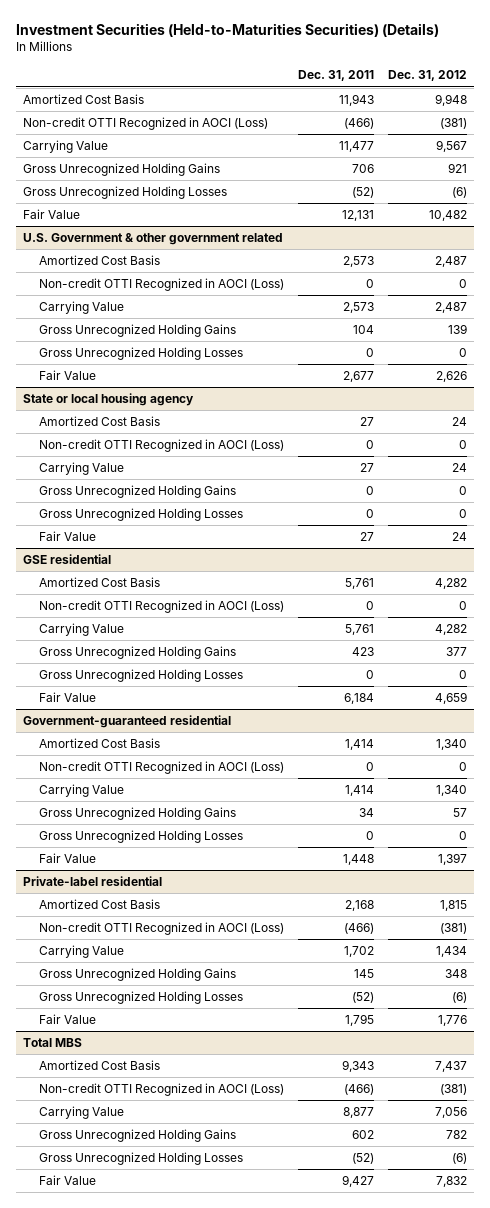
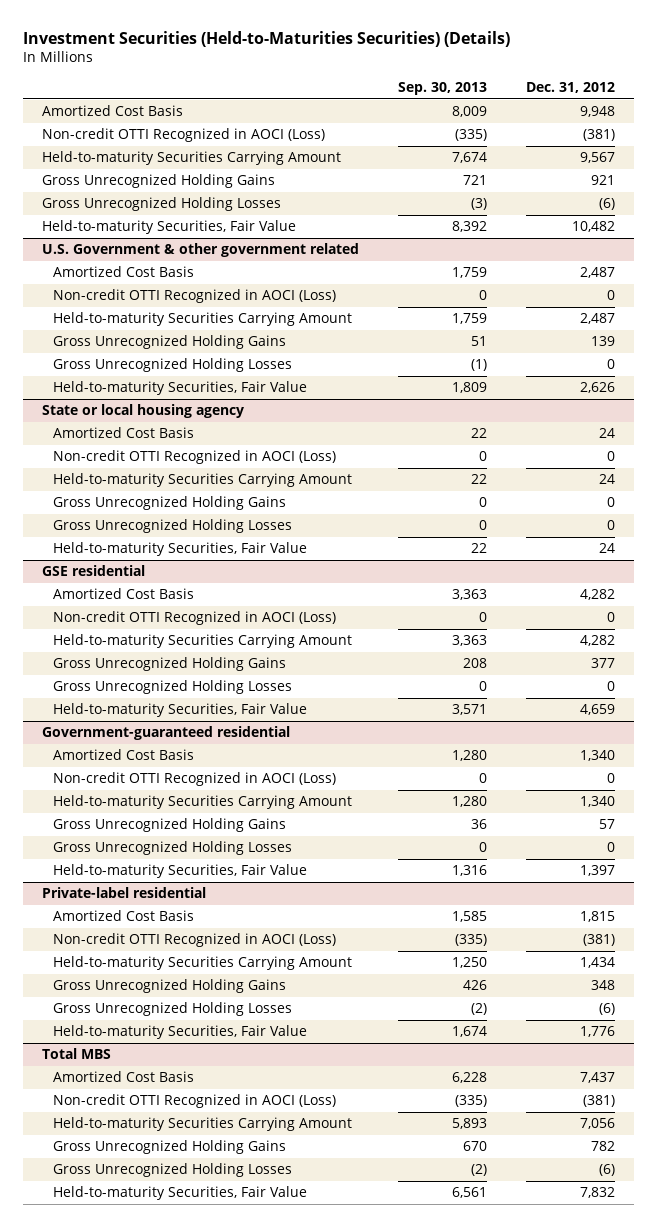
- | Dec. 31, 2011 | Dec. 31, 2012
+ | Sep. 30, 2013 | Dec. 31, 2012
- Carrying Value | 11,477 | 9,567
+ Held-to-maturity Securities Carrying Amount | 7,674 | 9,567
- Fair Value | 12,131 | 10,482
+ Held-to-maturity Securities, Fair Value | 8,392 | 10,482
@ U.S. Government & other government related
- Carrying Value | 2,573 | 2,487
+ Held-to-maturity Securities Carrying Amount | 1,759 | 2,487
- Fair Value | 2,677 | 2,626
+ Held-to-maturity Securities, Fair Value | 1,809 | 2,626
@ State or local housing agency
- Carrying Value | 27 | 24
+ Held-to-maturity Securities Carrying Amount | 22 | 24
- Fair Value | 27 | 24
+ Held-to-maturity Securities, Fair Value | 22 | 24
@ GSE residential
- Carrying Value | 5,761 | 4,282
+ Held-to-maturity Securities Carrying Amount | 3,363 | 4,282
- Fair Value | 6,184 | 4,659
+ Held-to-maturity Securities, Fair Value | 3,571 | 4,659
@ Government-guaranteed residential
- Carrying Value | 1,414 | 1,340
+ Held-to-maturity Securities Carrying Amount | 1,280 | 1,340
- Fair Value | 1,448 | 1,397
+ Held-to-maturity Securities, Fair Value | 1,316 | 1,397
@ Private-label residential
- Carrying Value | 1,702 | 1,434
+ Held-to-maturity Securities Carrying Amount | 1,250 | 1,434
- Fair Value | 1,795 | 1,776
+ Held-to-maturity Securities, Fair Value | 1,674 | 1,776
@ Total MBS
- Carrying Value | 8,877 | 7,056
+ Held-to-maturity Securities Carrying Amount | 5,893 | 7,056
- Fair Value | 9,427 | 7,832
+ Held-to-maturity Securities, Fair Value | 6,561 | 7,832

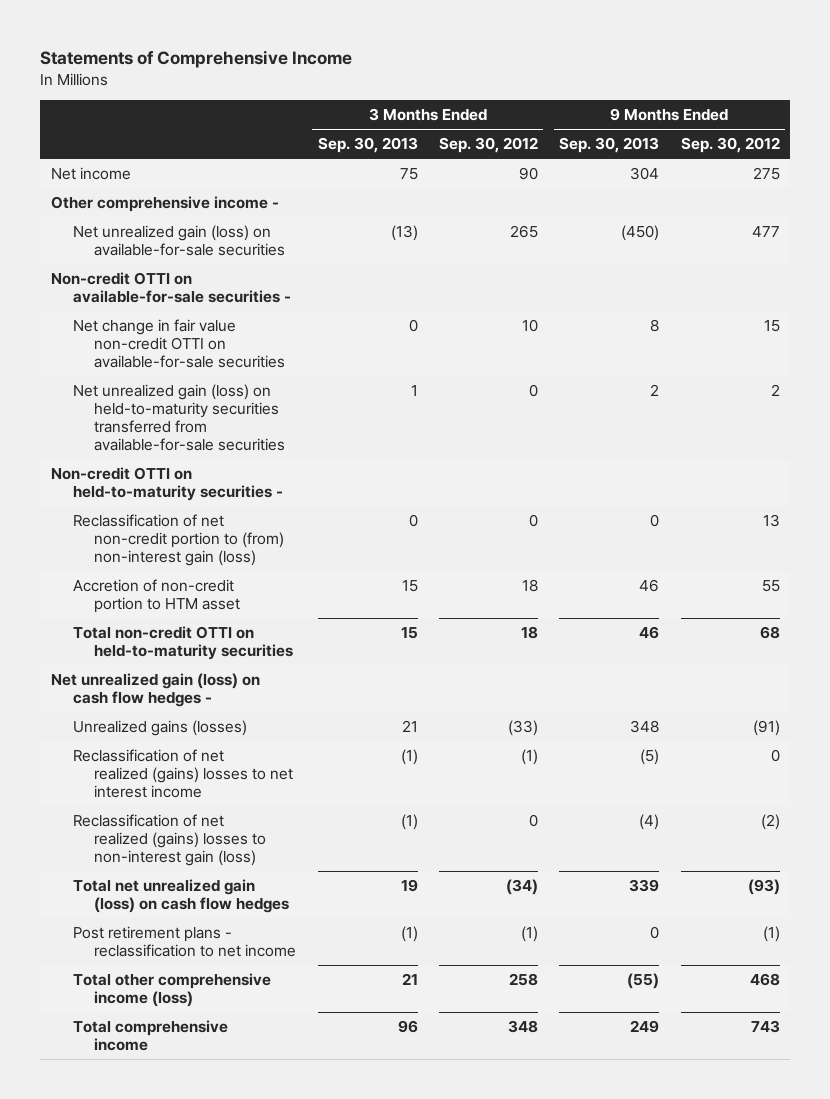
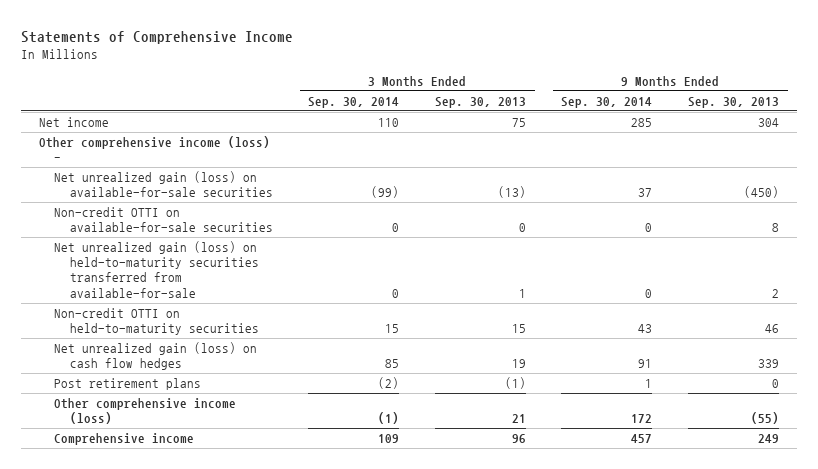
- | 3 Months Ended Sep. 30, 2013 | 3 Months Ended Sep. 30, 2012 | 9 Months Ended Sep. 30, 2013 | 9 Months Ended Sep. 30, 2012
+ | 3 Months Ended Sep. 30, 2014 | 3 Months Ended Sep. 30, 2013 | 9 Months Ended Sep. 30, 2014 | 9 Months Ended Sep. 30, 2013
- Other comprehensive income -
+ Other comprehensive income (loss) -
- Non-credit OTTI on available-for-sale securities -
- Net change in fair value non-credit OTTI on available-for-sale securities | 0 | 10 | 8 | 15
- Net unrealized gain (loss) on held-to-maturity securities transferred from available-for-sale securities | 1 | 0 | 2 | 2
- Non-credit OTTI on held-to-maturity securities -
- Reclassification of net non-credit portion to (from) non-interest gain (loss) | 0 | 0 | 0 | 13
- Accretion of non-credit portion to HTM asset | 15 | 18 | 46 | 55
- Total non-credit OTTI on held-to-maturity securities | 15 | 18 | 46 | 68
- Net unrealized gain (loss) on cash flow hedges -
- Unrealized gains (losses) | 21 | (33) | 348 | (91)
- Reclassification of net realized (gains) losses to net interest income | (1) | (1) | (5) | 0
- Reclassification of net realized (gains) losses to non-interest gain (loss) | (1) | 0 | (4) | (2)
- Total net unrealized gain (loss) on cash flow hedges | 19 | (34) | 339 | (93)
- Post retirement plans - reclassification to net income | (1) | (1) | 0 | (1)
- Total other comprehensive income (loss) | 21 | 258 | (55) | 468
- Total comprehensive income | 96 | 348 | 249 | 743
+ Non-credit OTTI on available-for-sale securities | 0 | 0 | 0 | 8
+ Net unrealized gain (loss) on held-to-maturity securities transferred from available-for-sale | 0 | 1 | 0 | 2
+ Non-credit OTTI on held-to-maturity securities | 15 | 15 | 43 | 46
+ Net unrealized gain (loss) on cash flow hedges | 85 | 19 | 91 | 339
+ Post retirement plans | (2) | (1) | 1 | 0
+ Other comprehensive income (loss) | (1) | 21 | 172 | (55)
+ Comprehensive income | 109 | 96 | 457 | 249

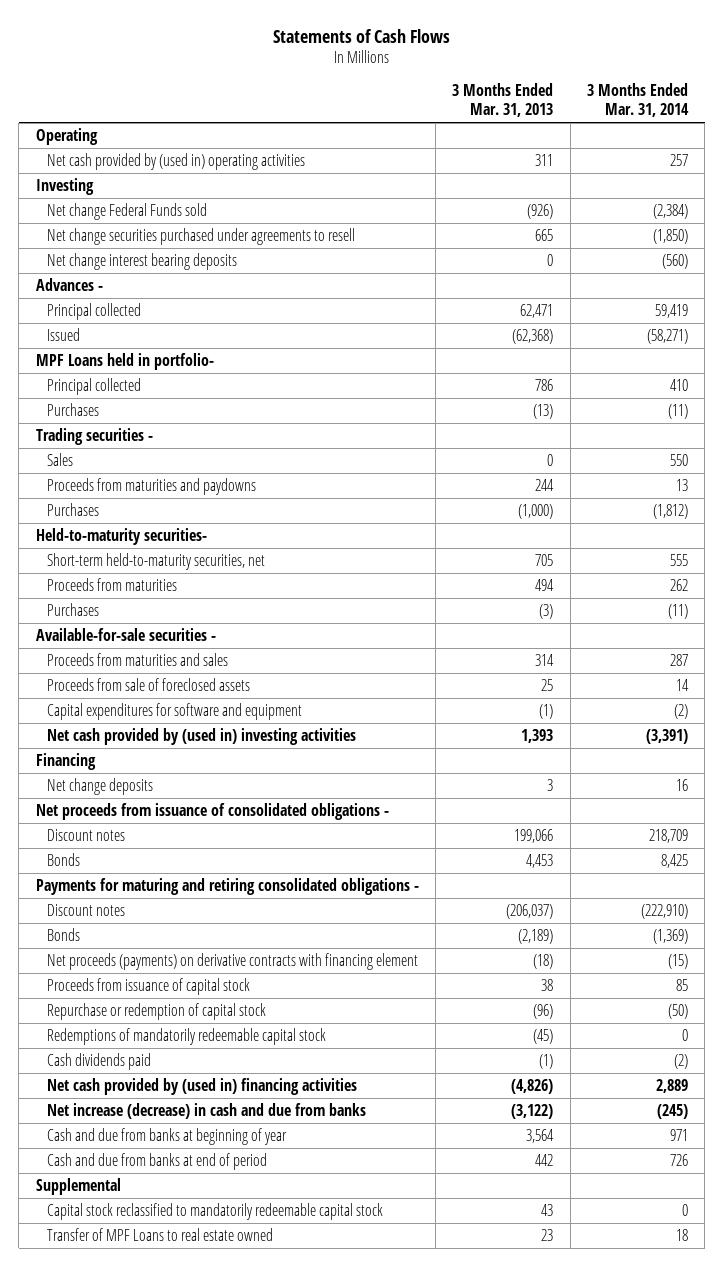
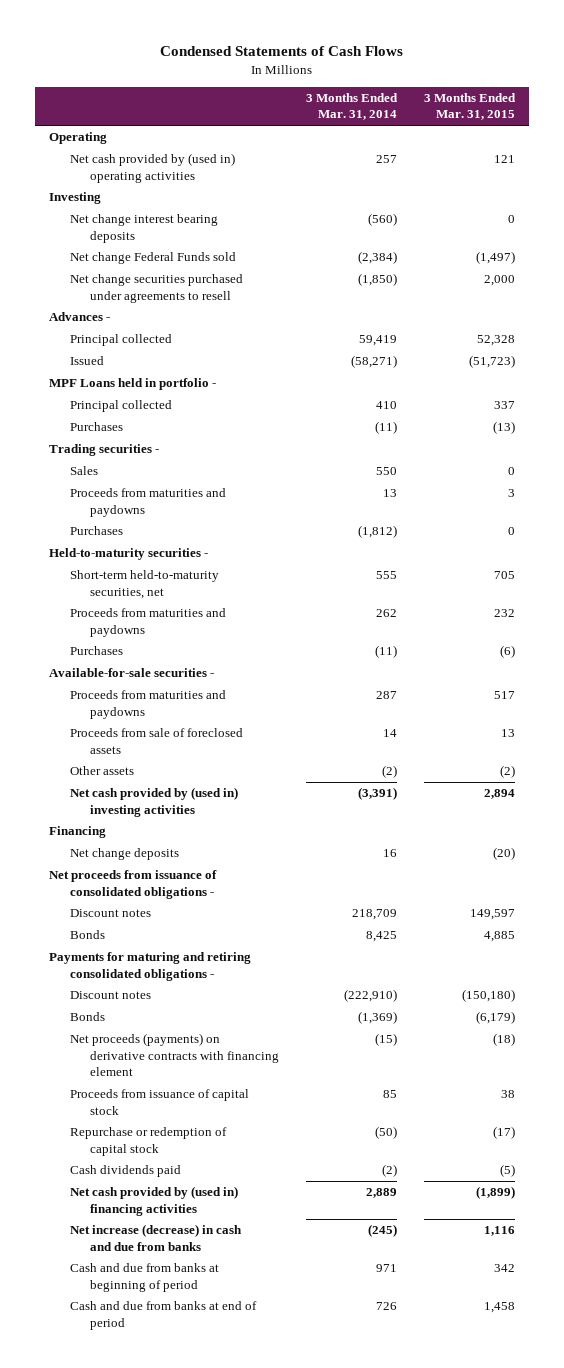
- Statements of Cash Flows
+ Condensed Statements of Cash Flows
- | 3 Months Ended Mar. 31, 2013 | 3 Months Ended Mar. 31, 2014
+ | 3 Months Ended Mar. 31, 2014 | 3 Months Ended Mar. 31, 2015
moved up: Net change interest bearing deposits | (560) | 0
- MPF Loans held in portfolio-
+ MPF Loans held in portfolio -
- Held-to-maturity securities-
+ Held-to-maturity securities -
- Proceeds from maturities | 494 | 262
+ Proceeds from maturities and paydowns | 262 | 232
- Proceeds from maturities and sales | 314 | 287
+ Proceeds from maturities and paydowns | 287 | 517
- Capital expenditures for software and equipment | (1) | (2)
+ Other assets | (2) | (2)
- Redemptions of mandatorily redeemable capital stock | (45) | 0
- Cash and due from banks at beginning of year | 3,564 | 971
+ Cash and due from banks at beginning of period | 971 | 342
- Supplemental
- Capital stock reclassified to mandatorily redeemable capital stock | 43 | 0
- Transfer of MPF Loans to real estate owned | 23 | 18

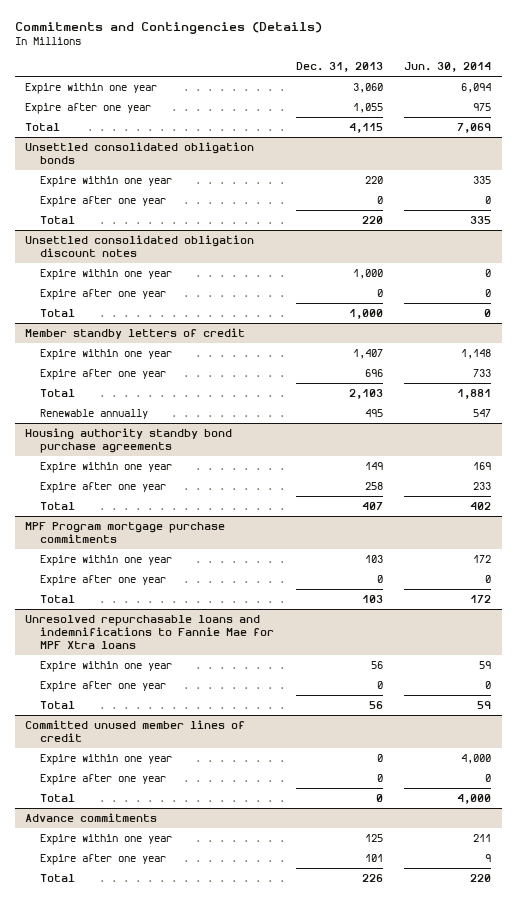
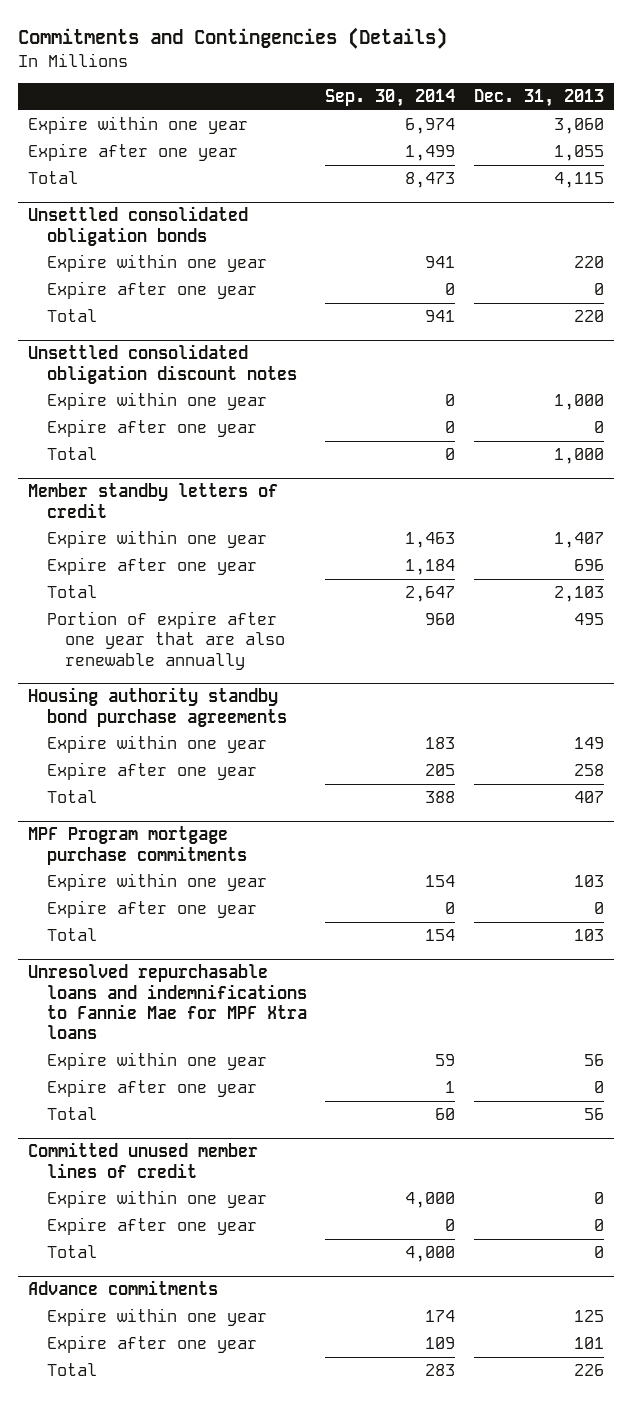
- | Dec. 31, 2013 | Jun. 30, 2014
+ | Sep. 30, 2014 | Dec. 31, 2013
@ Member standby letters of credit
- Renewable annually | 495 | 547
+ Portion of expire after one year that are also renewable annually | 960 | 495

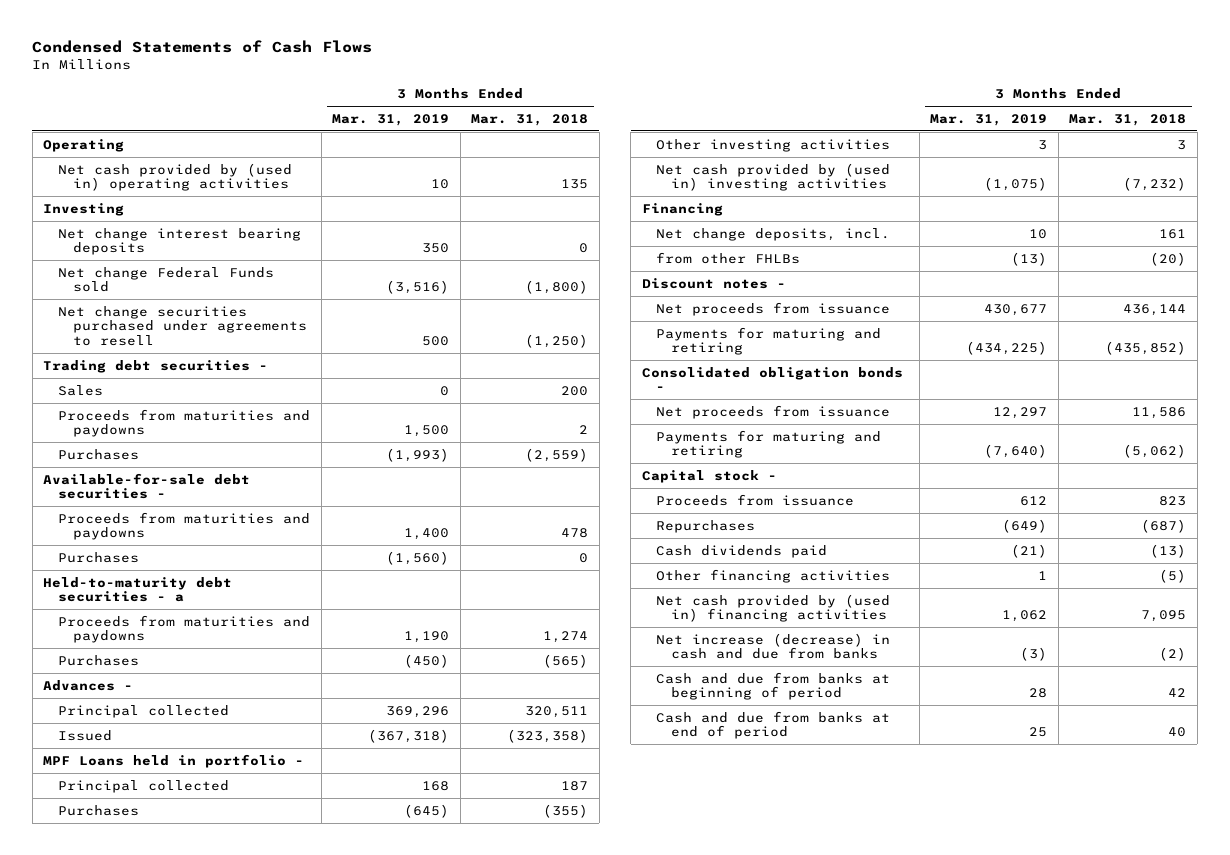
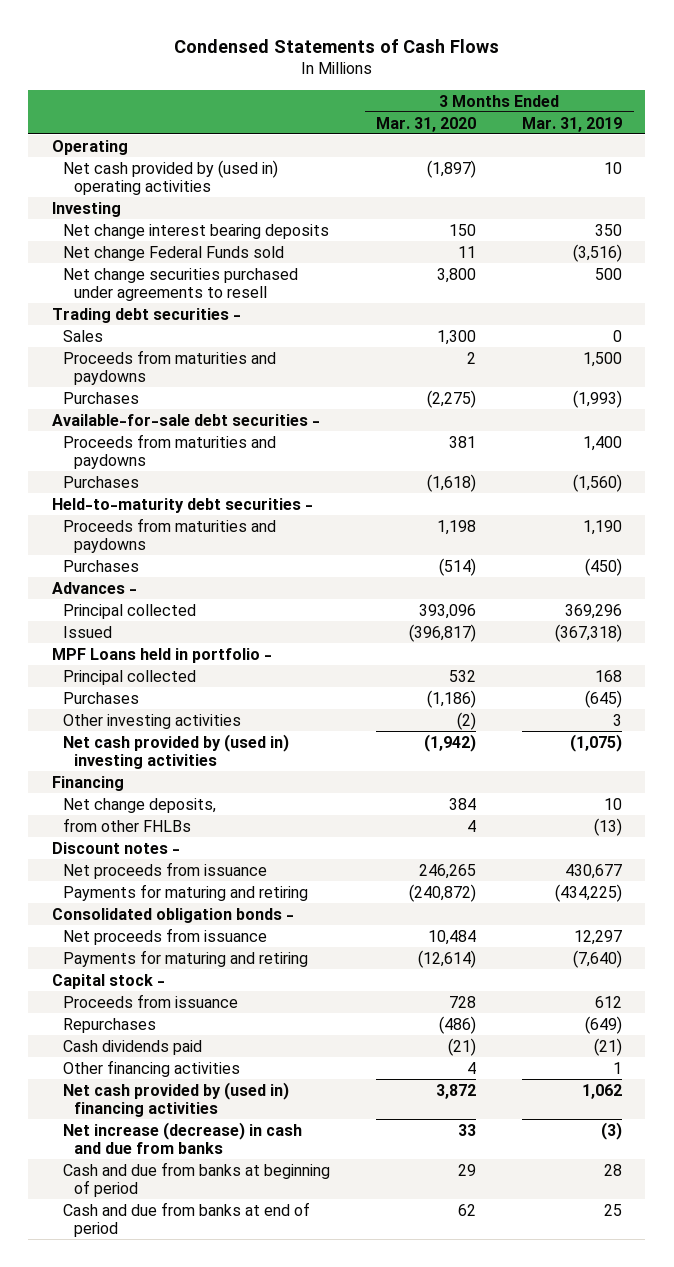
- | 3 Months Ended Mar. 31, 2019 | 3 Months Ended Mar. 31, 2018
+ | 3 Months Ended Mar. 31, 2020 | 3 Months Ended Mar. 31, 2019
- Held-to-maturity debt securities - a
+ Held-to-maturity debt securities -
- Net change deposits, incl. | 10 | 161
+ Net change deposits, | 384 | 10

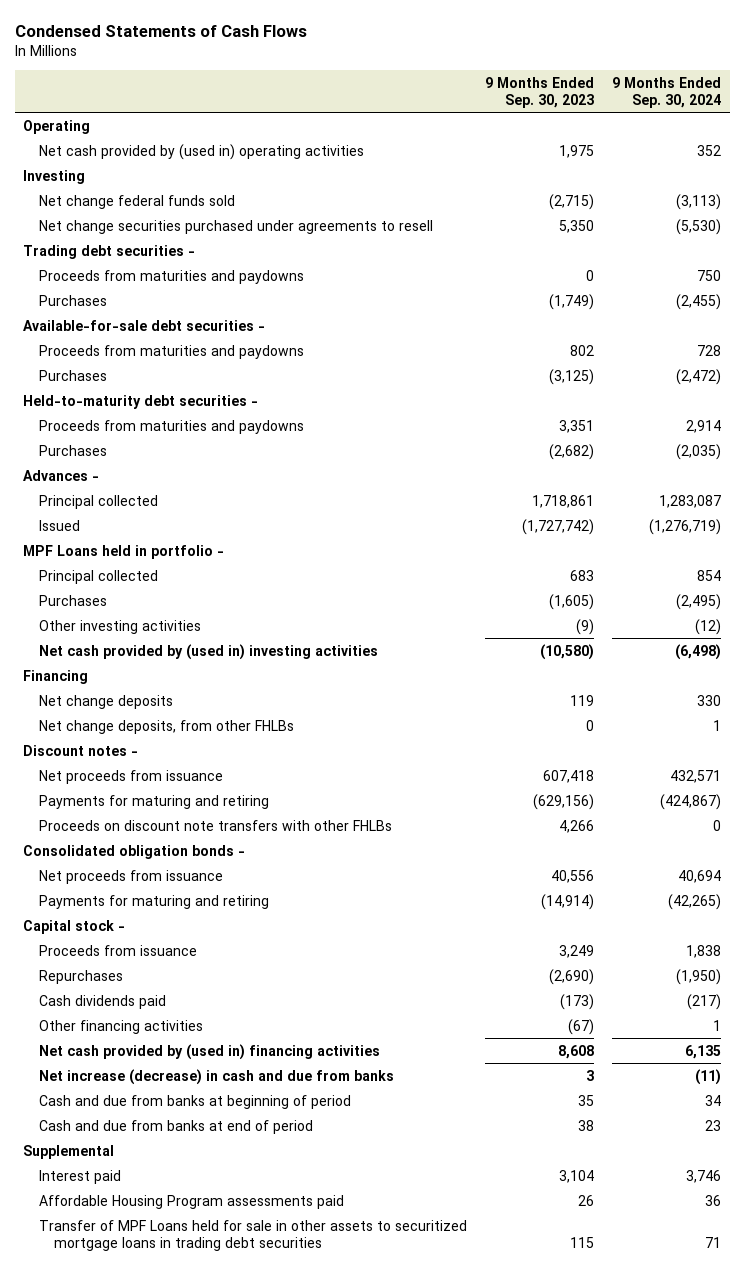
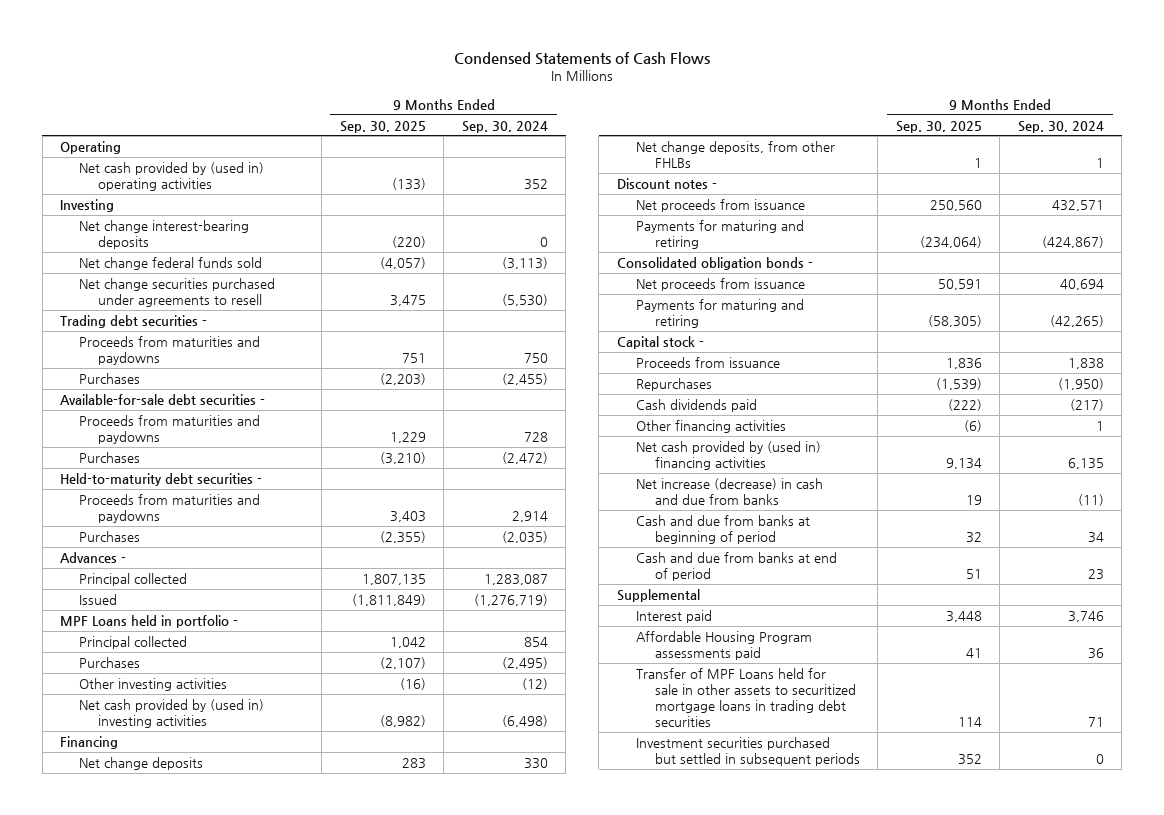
- | 9 Months Ended Sep. 30, 2023 | 9 Months Ended Sep. 30, 2024
+ | 9 Months Ended Sep. 30, 2025 | 9 Months Ended Sep. 30, 2024
+ Net change interest-bearing deposits | (220) | 0
- Proceeds on discount note transfers with other FHLBs | 4,266 | 0
+ Investment securities purchased but settled in subsequent periods | 352 | 0

